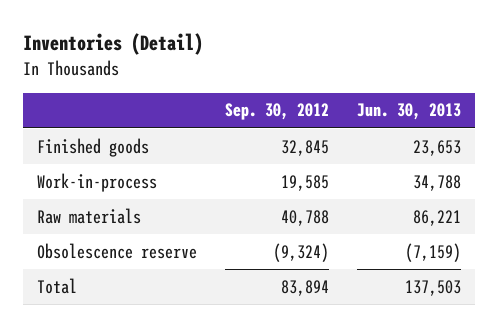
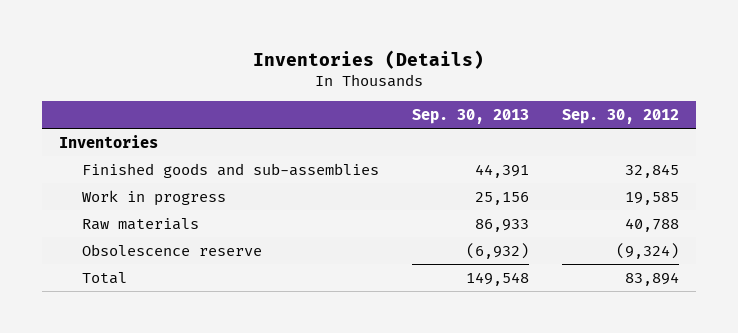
- Inventories (Detail)
+ Inventories (Details)
- | Sep. 30, 2012 | Jun. 30, 2013
+ | Sep. 30, 2013 | Sep. 30, 2012
- Finished goods | 32,845 | 23,653
- Work-in-process | 19,585 | 34,788
+ Inventories
+ Finished goods and sub-assemblies | 44,391 | 32,845
+ Work in progress | 25,156 | 19,585

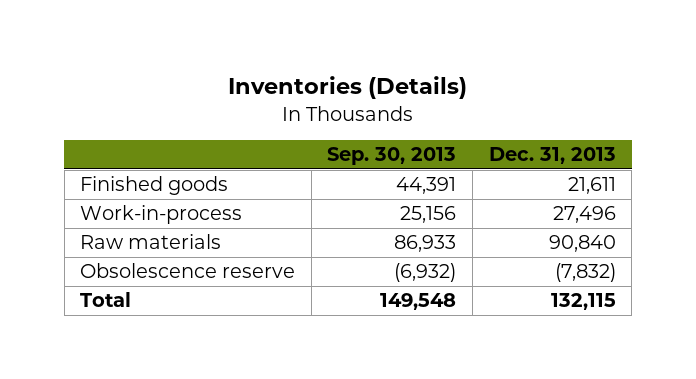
- | Sep. 30, 2013 | Sep. 30, 2012
+ | Sep. 30, 2013 | Dec. 31, 2013
- Inventories
- Finished goods and sub-assemblies | 44,391 | 32,845
- Work in progress | 25,156 | 19,585
+ Finished goods | 44,391 | 21,611
+ Work-in-process | 25,156 | 27,496

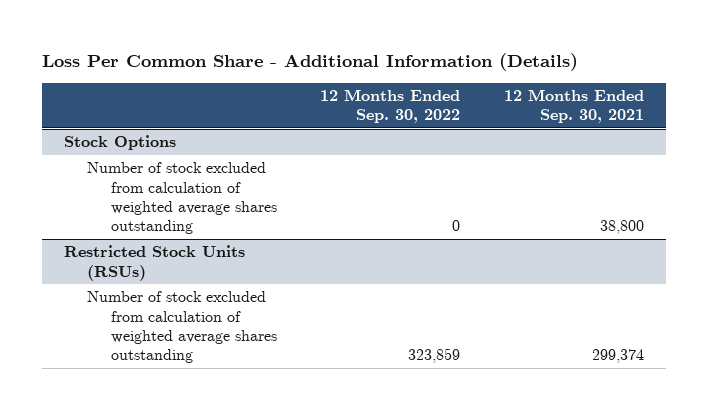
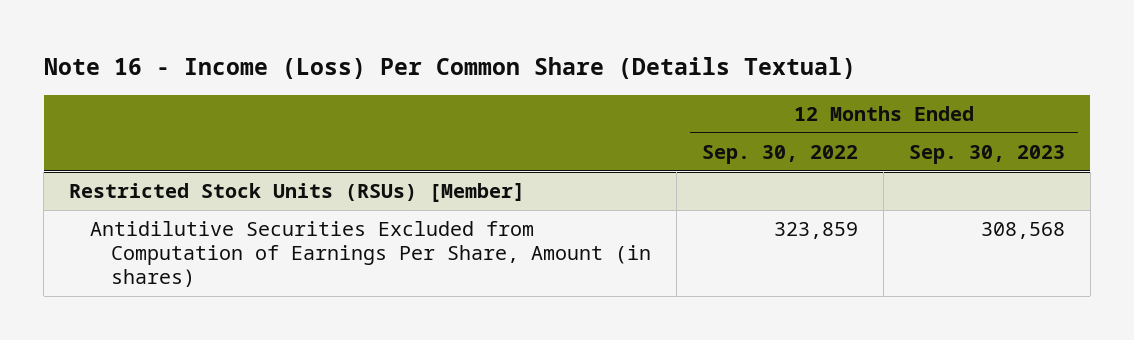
- Loss Per Common Share - Additional Information (Details)
+ Note 16 - Income (Loss) Per Common Share (Details Textual)
- | 12 Months Ended Sep. 30, 2022 | 12 Months Ended Sep. 30, 2021
+ | 12 Months Ended Sep. 30, 2022 | 12 Months Ended Sep. 30, 2023
- Stock Options
- Number of stock excluded from calculation of weighted average shares outstanding | 0 | 38,800
- Restricted Stock Units (RSUs)
- Number of stock excluded from calculation of weighted average shares outstanding | 323,859 | 299,374
+ Restricted Stock Units (RSUs) [Member]
+ Antidilutive Securities Excluded from Computation of Earnings Per Share, Amount (in shares) | 323,859 | 308,568

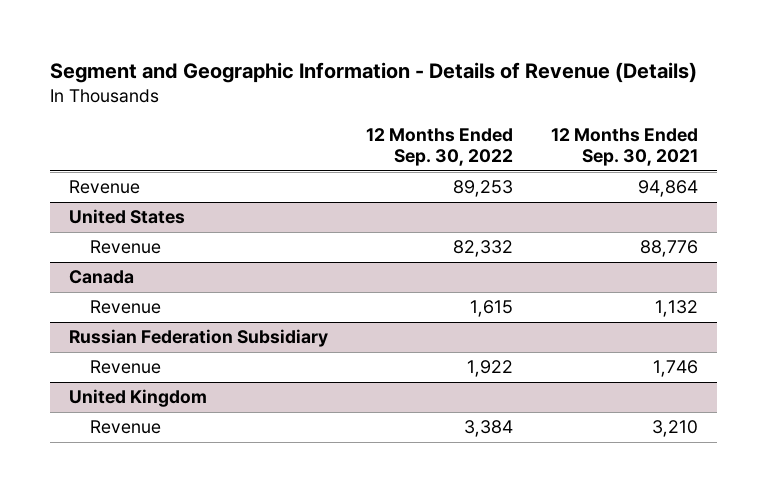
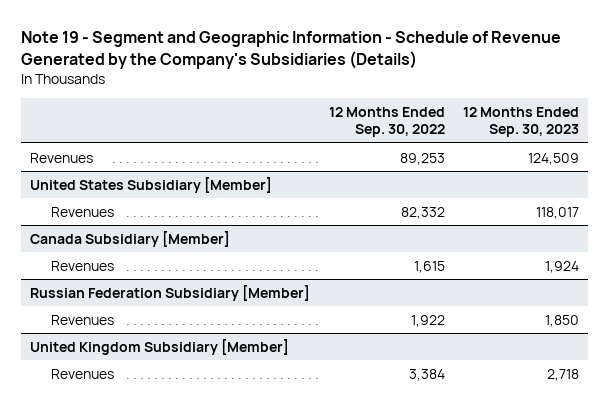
- Segment and Geographic Information - Details of Revenue (Details)
+ Note 19 - Segment and Geographic Information - Schedule of Revenue Generated by the Company's Subsidiaries (Details)
- | 12 Months Ended Sep. 30, 2022 | 12 Months Ended Sep. 30, 2021
+ | 12 Months Ended Sep. 30, 2022 | 12 Months Ended Sep. 30, 2023
- Revenue | 89,253 | 94,864
- United States
- Revenue | 82,332 | 88,776
- Canada
- Revenue | 1,615 | 1,132
- Russian Federation Subsidiary
- Revenue | 1,922 | 1,746
- United Kingdom
- Revenue | 3,384 | 3,210
+ Revenues | 89,253 | 124,509
+ United States Subsidiary [Member]
+ Revenues | 82,332 | 118,017
+ Canada Subsidiary [Member]
+ Revenues | 1,615 | 1,924
+ Russian Federation Subsidiary [Member]
+ Revenues | 1,922 | 1,850
+ United Kingdom Subsidiary [Member]
+ Revenues | 3,384 | 2,718

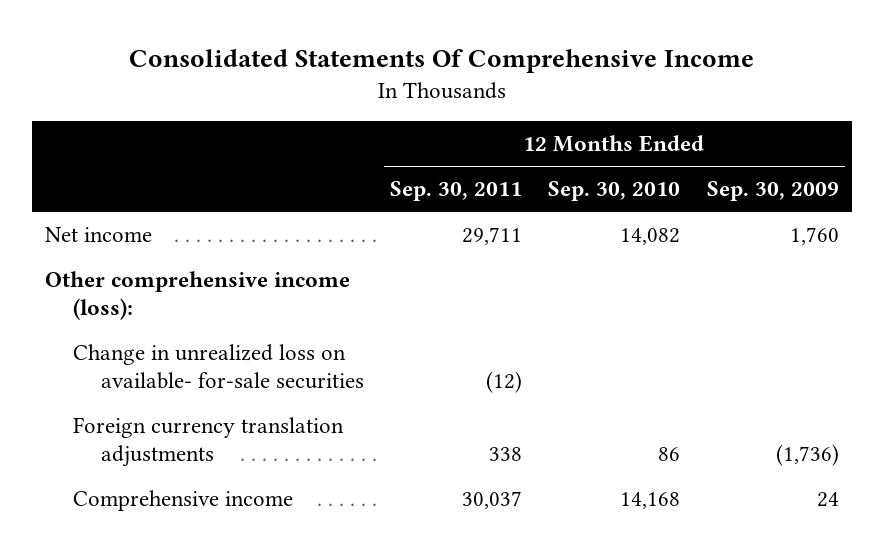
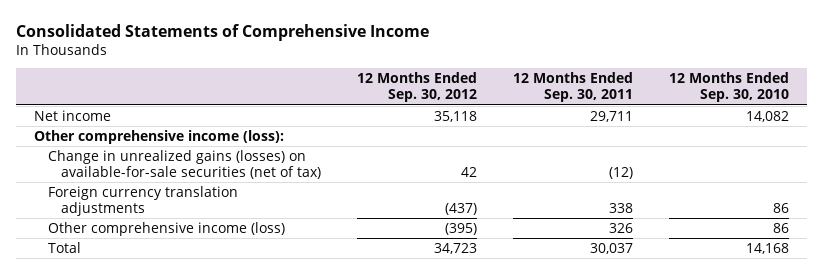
- Consolidated Statements Of Comprehensive Income
+ Consolidated Statements of Comprehensive Income
- | 12 Months Ended Sep. 30, 2011 | 12 Months Ended Sep. 30, 2010 | 12 Months Ended Sep. 30, 2009
+ | 12 Months Ended Sep. 30, 2012 | 12 Months Ended Sep. 30, 2011 | 12 Months Ended Sep. 30, 2010
- Change in unrealized loss on available- for-sale securities | (12) | |
+ Change in unrealized gains (losses) on available-for-sale securities (net of tax) | 42 | (12) |
- Comprehensive income | 30,037 | 14,168 | 24
+ Other comprehensive income (loss) | (395) | 326 | 86
+ Total | 34,723 | 30,037 | 14,168

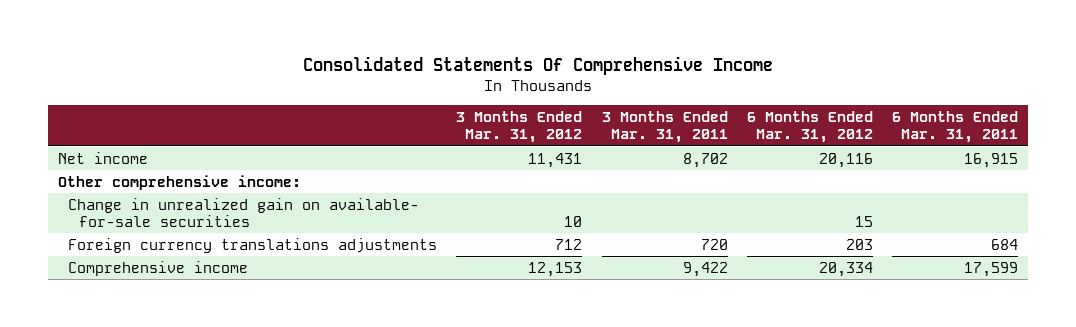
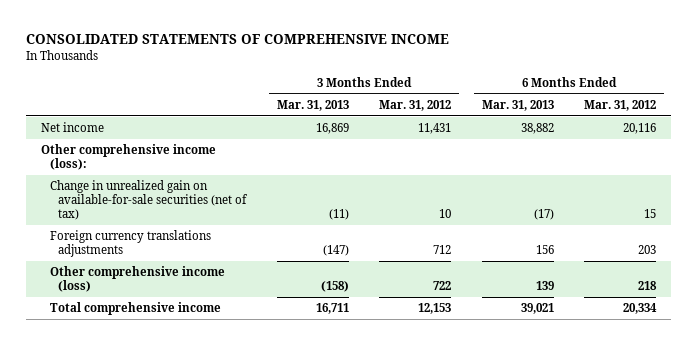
- Consolidated Statements Of Comprehensive Income
+ CONSOLIDATED STATEMENTS OF COMPREHENSIVE INCOME
- | 3 Months Ended Mar. 31, 2012 | 3 Months Ended Mar. 31, 2011 | 6 Months Ended Mar. 31, 2012 | 6 Months Ended Mar. 31, 2011
+ | 3 Months Ended Mar. 31, 2013 | 3 Months Ended Mar. 31, 2012 | 6 Months Ended Mar. 31, 2013 | 6 Months Ended Mar. 31, 2012
- Other comprehensive income:
- Change in unrealized gain on available- for-sale securities | 10 | | 15 |
+ Other comprehensive income (loss):
+ Change in unrealized gain on available-for-sale securities (net of tax) | (11) | 10 | (17) | 15
- Comprehensive income | 12,153 | 9,422 | 20,334 | 17,599
+ Other comprehensive income (loss) | (158) | 722 | 139 | 218
+ Total comprehensive income | 16,711 | 12,153 | 39,021 | 20,334

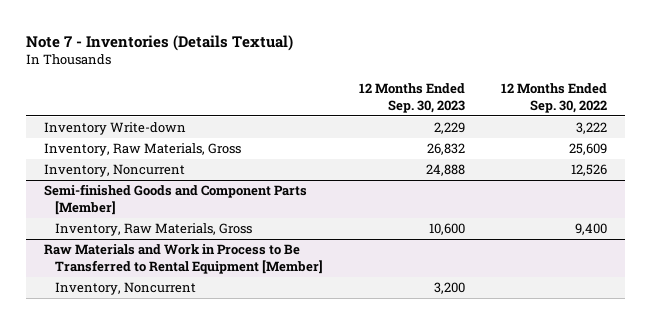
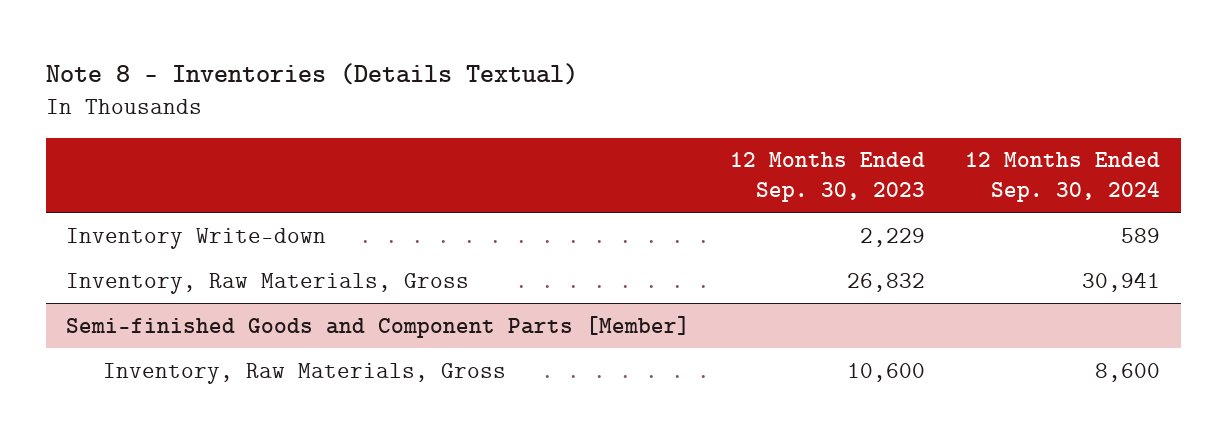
- Note 7 - Inventories (Details Textual)
+ Note 8 - Inventories (Details Textual)
- | 12 Months Ended Sep. 30, 2023 | 12 Months Ended Sep. 30, 2022
+ | 12 Months Ended Sep. 30, 2023 | 12 Months Ended Sep. 30, 2024
- Inventory, Noncurrent | 24,888 | 12,526
- Raw Materials and Work in Process to Be Transferred to Rental Equipment [Member]
- Inventory, Noncurrent | 3,200 |

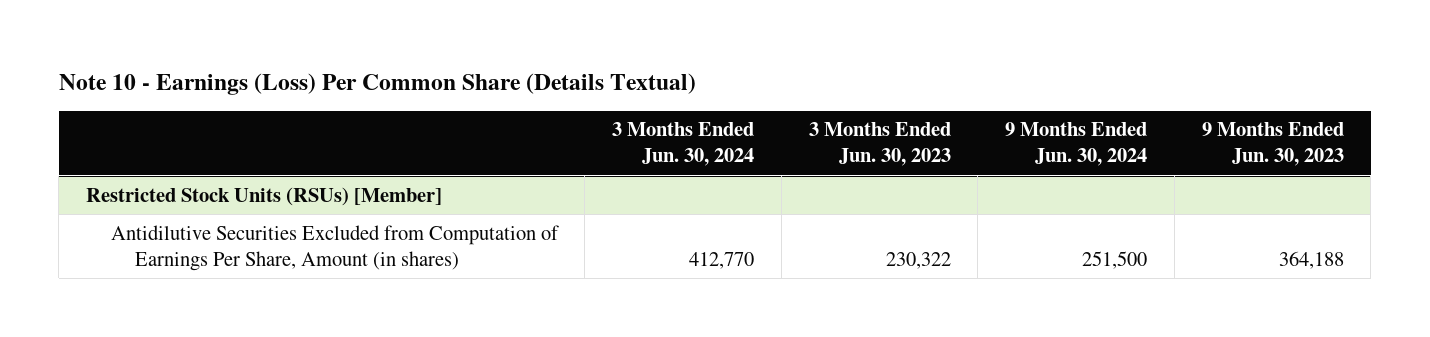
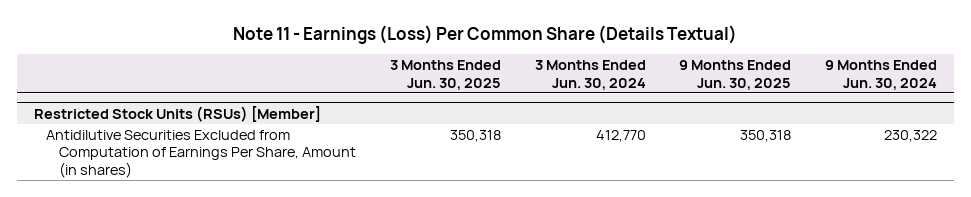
- Note 10 - Earnings (Loss) Per Common Share (Details Textual)
+ Note 11 - Earnings (Loss) Per Common Share (Details Textual)
- | 3 Months Ended Jun. 30, 2024 | 3 Months Ended Jun. 30, 2023 | 9 Months Ended Jun. 30, 2024 | 9 Months Ended Jun. 30, 2023
+ | 3 Months Ended Jun. 30, 2025 | 3 Months Ended Jun. 30, 2024 | 9 Months Ended Jun. 30, 2025 | 9 Months Ended Jun. 30, 2024
@ Restricted Stock Units (RSUs) [Member]
- Antidilutive Securities Excluded from Computation of Earnings Per Share, Amount (in shares) | 412,770 | 230,322 | 251,500 | 364,188
+ Antidilutive Securities Excluded from Computation of Earnings Per Share, Amount (in shares) | 350,318 | 412,770 | 350,318 | 230,322

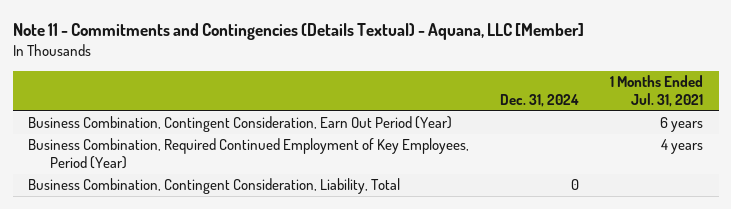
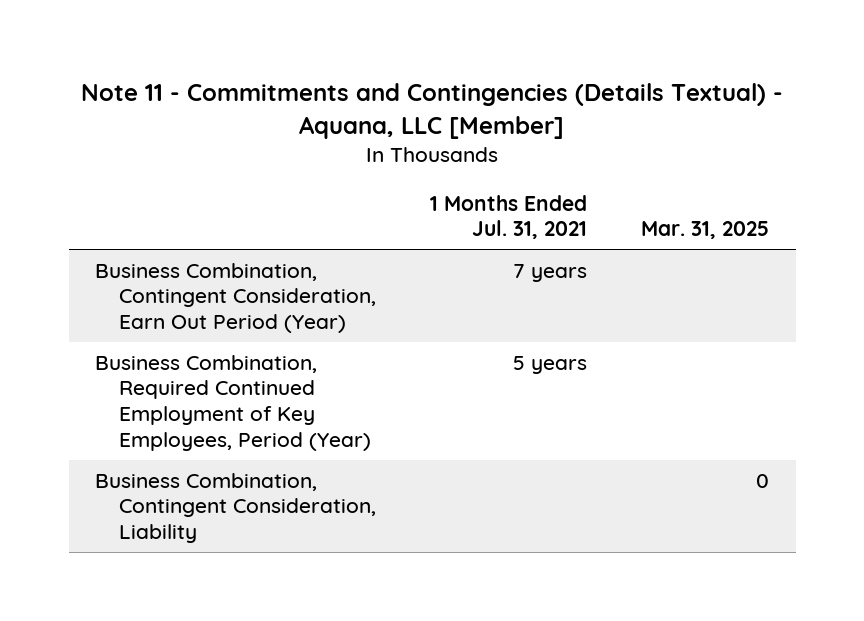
- | Dec. 31, 2024 | 1 Months Ended Jul. 31, 2021
+ | 1 Months Ended Jul. 31, 2021 | Mar. 31, 2025
- Business Combination, Contingent Consideration, Earn Out Period (Year) | | 6 years
- Business Combination, Required Continued Employment of Key Employees, Period (Year) | | 4 years
- Business Combination, Contingent Consideration, Liability, Total | 0 |
+ Business Combination, Contingent Consideration, Earn Out Period (Year) | 7 years |
+ Business Combination, Required Continued Employment of Key Employees, Period (Year) | 5 years |
+ Business Combination, Contingent Consideration, Liability | | 0

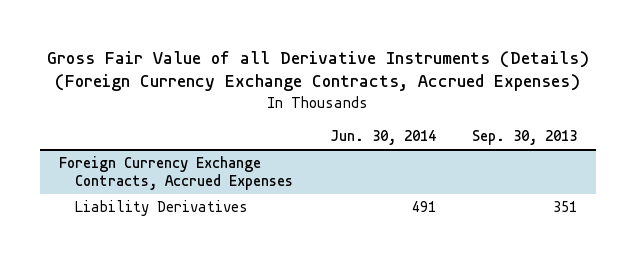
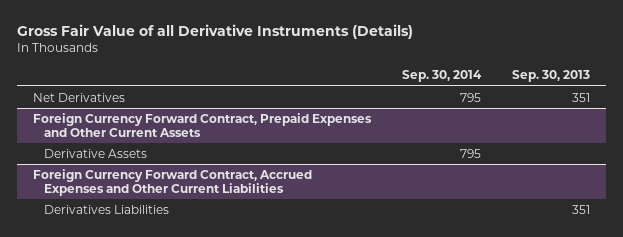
- Gross Fair Value of all Derivative Instruments (Details) (Foreign Currency Exchange Contracts, Accrued Expenses)
+ Gross Fair Value of all Derivative Instruments (Details)
- | Jun. 30, 2014 | Sep. 30, 2013
+ | Sep. 30, 2014 | Sep. 30, 2013
- Foreign Currency Exchange Contracts, Accrued Expenses
- Liability Derivatives | 491 | 351
+ Net Derivatives | 795 | 351
+ Foreign Currency Forward Contract, Prepaid Expenses and Other Current Assets
+ Derivative Assets | 795 |
+ Foreign Currency Forward Contract, Accrued Expenses and Other Current Liabilities
+ Derivatives Liabilities | | 351

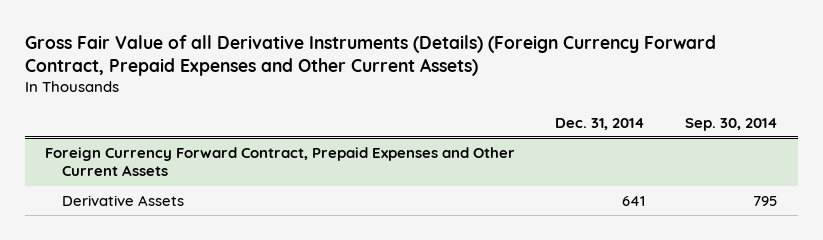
- Gross Fair Value of all Derivative Instruments (Details)
+ Gross Fair Value of all Derivative Instruments (Details) (Foreign Currency Forward Contract, Prepaid Expenses and Other Current Assets)
- | Sep. 30, 2014 | Sep. 30, 2013
+ | Dec. 31, 2014 | Sep. 30, 2014
- Net Derivatives | 795 | 351
- Foreign Currency Forward Contract, Accrued Expenses and Other Current Liabilities
- Derivatives Liabilities | | 351

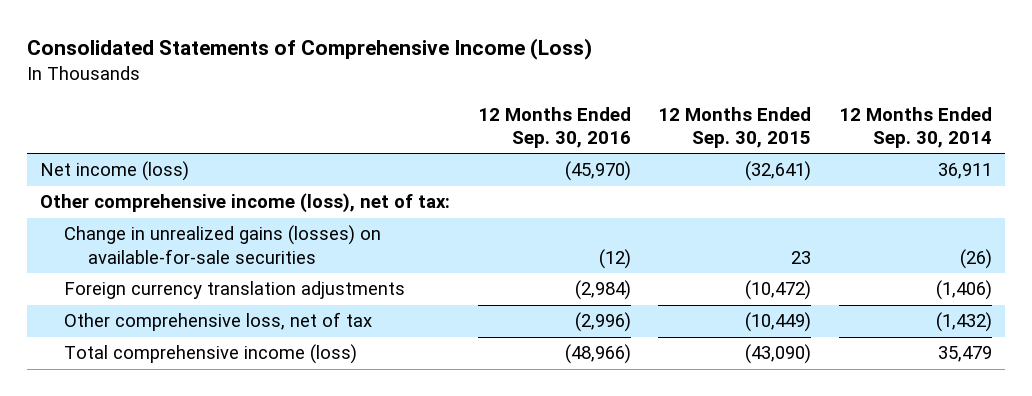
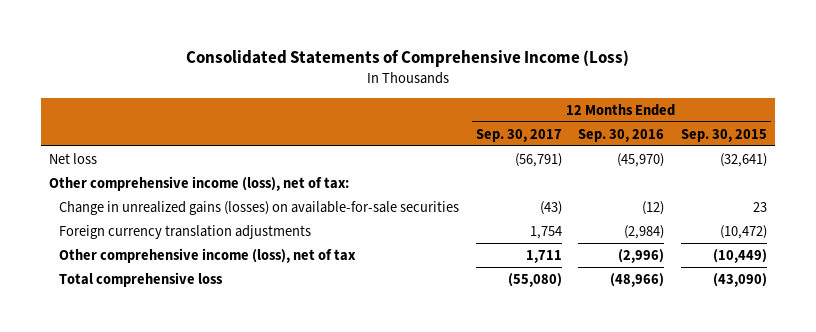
- | 12 Months Ended Sep. 30, 2016 | 12 Months Ended Sep. 30, 2015 | 12 Months Ended Sep. 30, 2014
+ | 12 Months Ended Sep. 30, 2017 | 12 Months Ended Sep. 30, 2016 | 12 Months Ended Sep. 30, 2015
- Net income (loss) | (45,970) | (32,641) | 36,911
+ Net loss | (56,791) | (45,970) | (32,641)
- Other comprehensive loss, net of tax | (2,996) | (10,449) | (1,432)
- Total comprehensive income (loss) | (48,966) | (43,090) | 35,479
+ Other comprehensive income (loss), net of tax | 1,711 | (2,996) | (10,449)
+ Total comprehensive loss | (55,080) | (48,966) | (43,090)

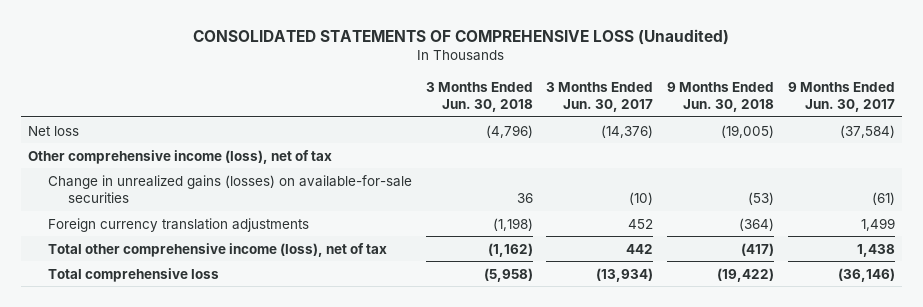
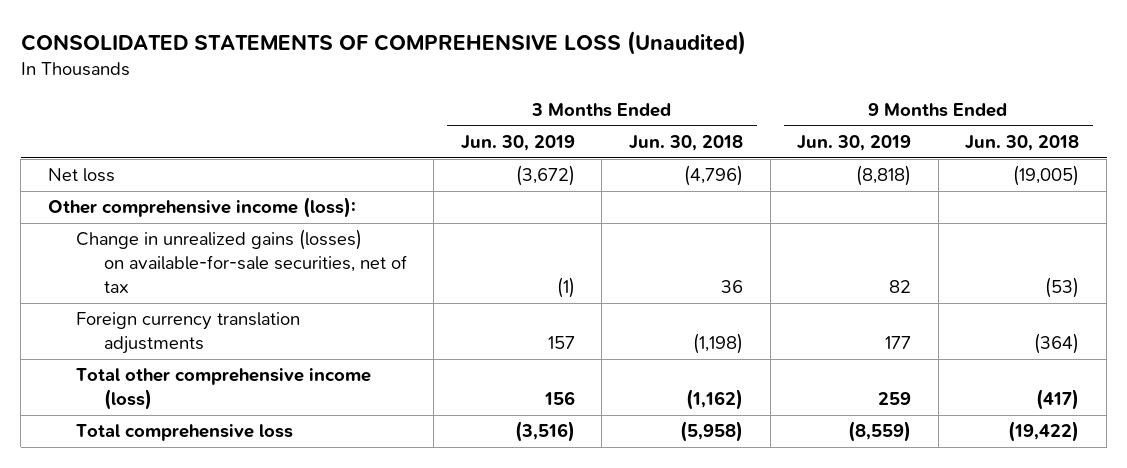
- | 3 Months Ended Jun. 30, 2018 | 3 Months Ended Jun. 30, 2017 | 9 Months Ended Jun. 30, 2018 | 9 Months Ended Jun. 30, 2017
+ | 3 Months Ended Jun. 30, 2019 | 3 Months Ended Jun. 30, 2018 | 9 Months Ended Jun. 30, 2019 | 9 Months Ended Jun. 30, 2018
- Other comprehensive income (loss), net of tax
- Change in unrealized gains (losses) on available-for-sale securities | 36 | (10) | (53) | (61)
+ Other comprehensive income (loss):
+ Change in unrealized gains (losses) on available-for-sale securities, net of tax | (1) | 36 | 82 | (53)
- Total other comprehensive income (loss), net of tax | (1,162) | 442 | (417) | 1,438
+ Total other comprehensive income (loss) | 156 | (1,162) | 259 | (417)

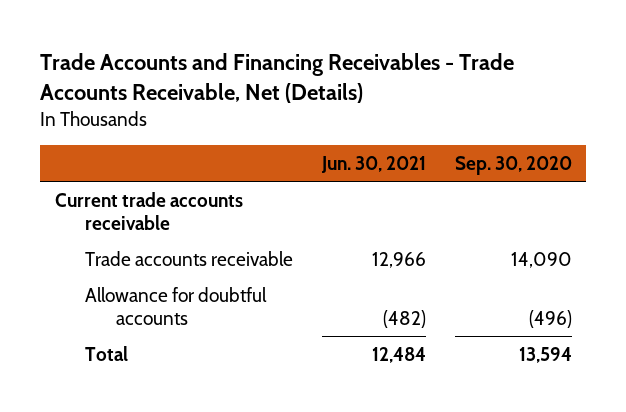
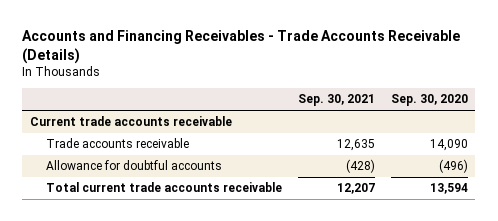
- Trade Accounts and Financing Receivables - Trade Accounts Receivable, Net (Details)
+ Accounts and Financing Receivables - Trade Accounts Receivable (Details)
- | Jun. 30, 2021 | Sep. 30, 2020
+ | Sep. 30, 2021 | Sep. 30, 2020
- Total | 12,484 | 13,594
+ Total current trade accounts receivable | 12,207 | 13,594

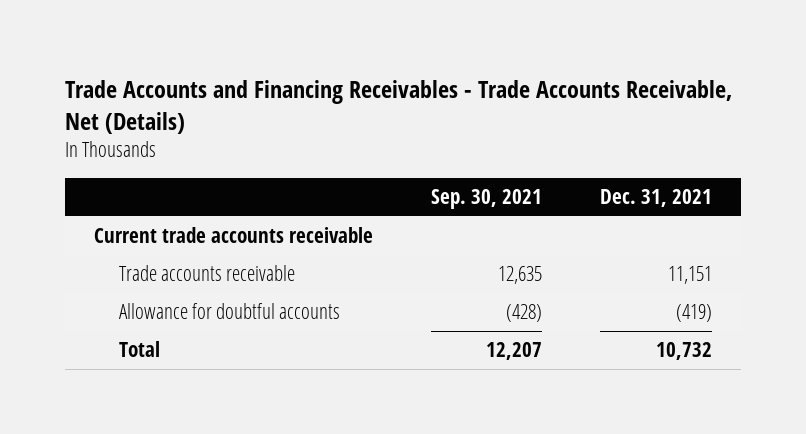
- Accounts and Financing Receivables - Trade Accounts Receivable (Details)
+ Trade Accounts and Financing Receivables - Trade Accounts Receivable, Net (Details)
- | Sep. 30, 2021 | Sep. 30, 2020
+ | Sep. 30, 2021 | Dec. 31, 2021
- Total current trade accounts receivable | 12,207 | 13,594
+ Total | 12,207 | 10,732

